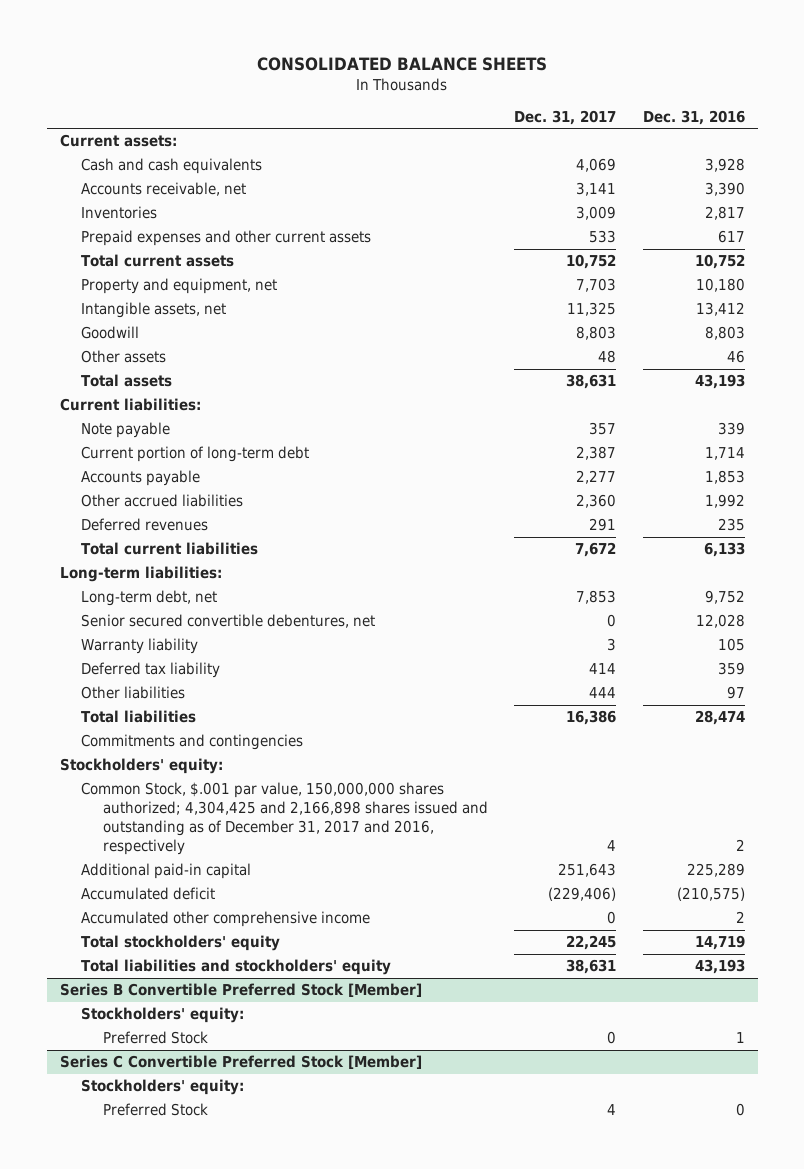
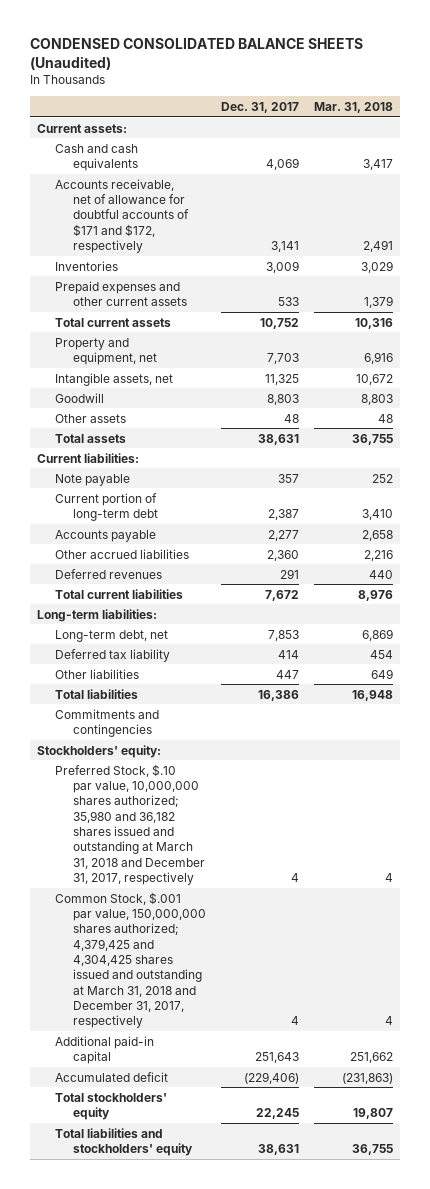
- CONSOLIDATED BALANCE SHEETS
+ CONDENSED CONSOLIDATED BALANCE SHEETS (Unaudited)
- | Dec. 31, 2017 | Dec. 31, 2016
+ | Dec. 31, 2017 | Mar. 31, 2018
- Accounts receivable, net | 3,141 | 3,390
+ Accounts receivable, net of allowance for doubtful accounts of $171 and $172, respectively | 3,141 | 2,491
- Senior secured convertible debentures, net | 0 | 12,028
- Warranty liability | 3 | 105
- Other liabilities | 444 | 97
+ Other liabilities | 447 | 649
- Common Stock, $.001 par value, 150,000,000 shares authorized; 4,304,425 and 2,166,898 shares issued and outstanding as of December 31, 2017 and 2016, respectively | 4 | 2
+ Preferred Stock, $.10 par value, 10,000,000 shares authorized; 35,980 and 36,182 shares issued and outstanding at March 31, 2018 and December 31, 2017, respectively | 4 | 4
+ Common Stock, $.001 par value, 150,000,000 shares authorized; 4,379,425 and 4,304,425 shares issued and outstanding at March 31, 2018 and December 31, 2017, respectively | 4 | 4
- Accumulated other comprehensive income | 0 | 2
- Series B Convertible Preferred Stock [Member]
- Stockholders' equity:
- Preferred Stock | 0 | 1
- Series C Convertible Preferred Stock [Member]
- Stockholders' equity:
- Preferred Stock | 4 | 0

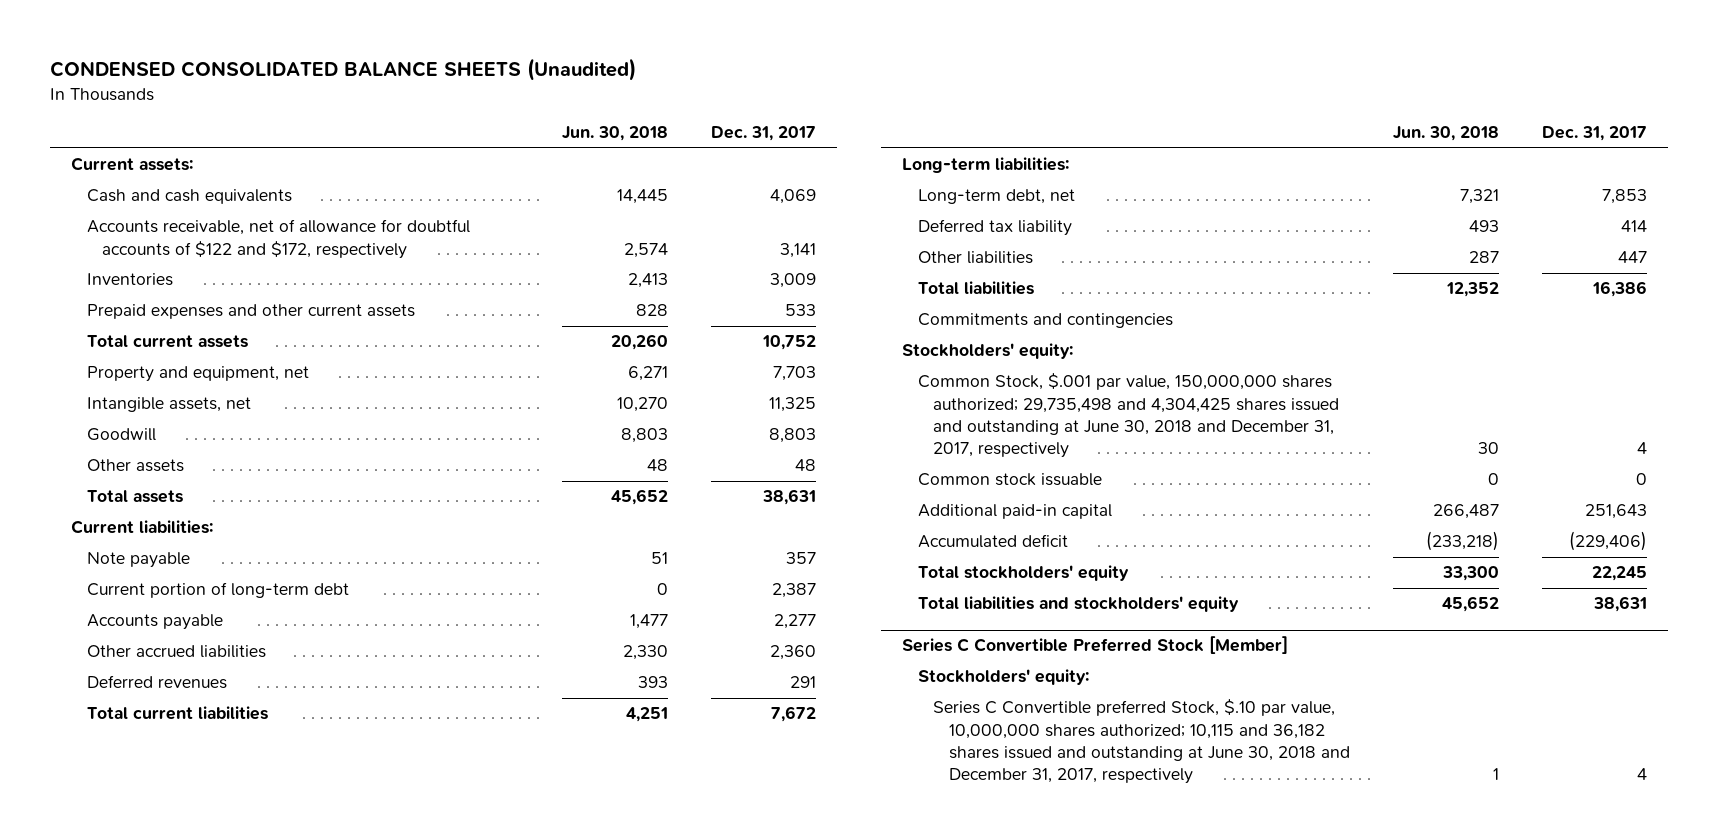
- | Dec. 31, 2017 | Mar. 31, 2018
+ | Jun. 30, 2018 | Dec. 31, 2017
- Accounts receivable, net of allowance for doubtful accounts of $171 and $172, respectively | 3,141 | 2,491
+ Accounts receivable, net of allowance for doubtful accounts of $122 and $172, respectively | 2,574 | 3,141
- Preferred Stock, $.10 par value, 10,000,000 shares authorized; 35,980 and 36,182 shares issued and outstanding at March 31, 2018 and December 31, 2017, respectively | 4 | 4
- Common Stock, $.001 par value, 150,000,000 shares authorized; 4,379,425 and 4,304,425 shares issued and outstanding at March 31, 2018 and December 31, 2017, respectively | 4 | 4
+ Common Stock, $.001 par value, 150,000,000 shares authorized; 29,735,498 and 4,304,425 shares issued and outstanding at June 30, 2018 and December 31, 2017, respectively | 30 | 4
+ Common stock issuable | 0 | 0
+ Series C Convertible Preferred Stock [Member]
+ Stockholders' equity:
+ Series C Convertible preferred Stock, $.10 par value, 10,000,000 shares authorized; 10,115 and 36,182 shares issued and outstanding at June 30, 2018 and December 31, 2017, respectively | 1 | 4

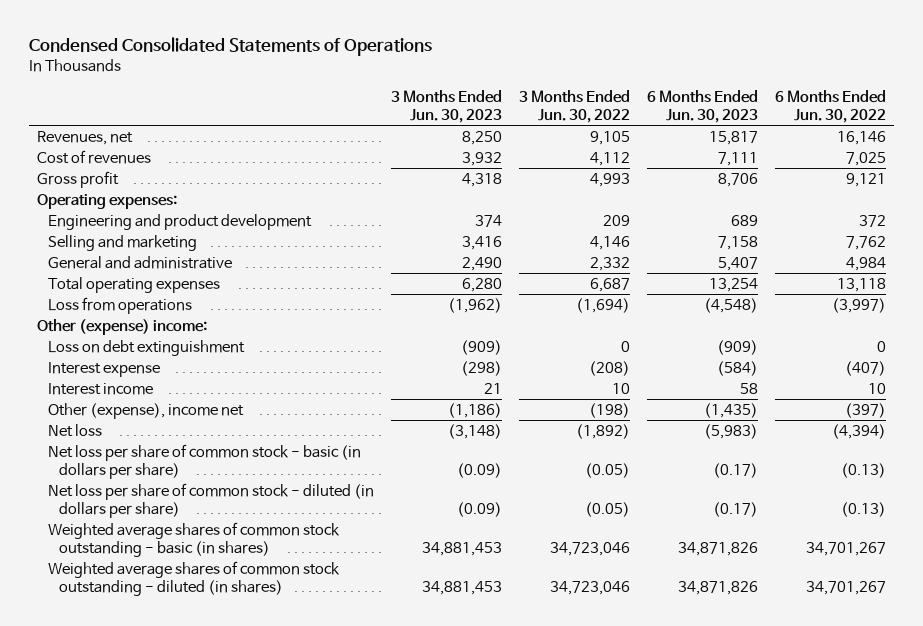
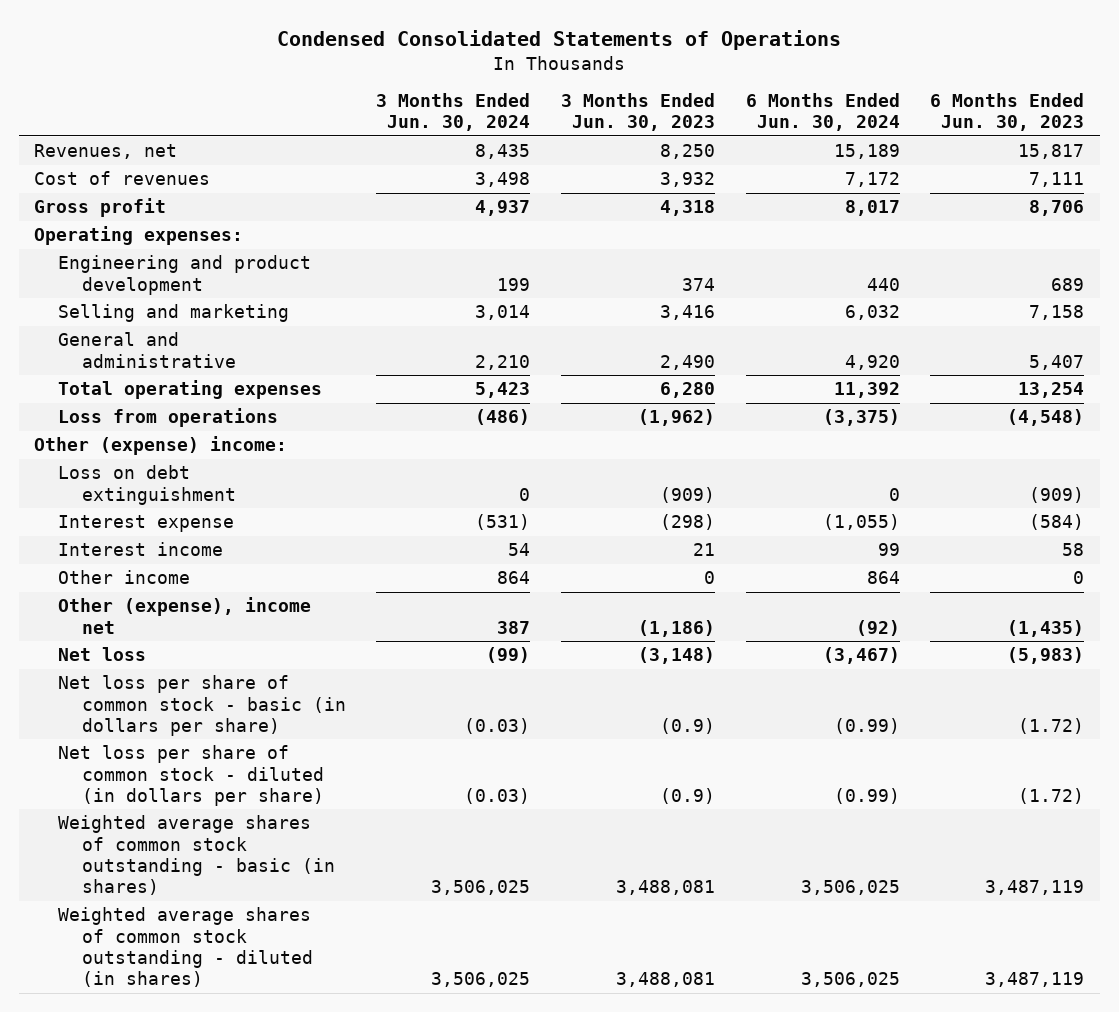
- | 3 Months Ended Jun. 30, 2023 | 3 Months Ended Jun. 30, 2022 | 6 Months Ended Jun. 30, 2023 | 6 Months Ended Jun. 30, 2022
+ | 3 Months Ended Jun. 30, 2024 | 3 Months Ended Jun. 30, 2023 | 6 Months Ended Jun. 30, 2024 | 6 Months Ended Jun. 30, 2023
+ Other income | 864 | 0 | 864 | 0
- Net loss per share of common stock - basic (in dollars per share) | (0.09) | (0.05) | (0.17) | (0.13)
- Net loss per share of common stock - diluted (in dollars per share) | (0.09) | (0.05) | (0.17) | (0.13)
- Weighted average shares of common stock outstanding - basic (in shares) | 34,881,453 | 34,723,046 | 34,871,826 | 34,701,267
- Weighted average shares of common stock outstanding - diluted (in shares) | 34,881,453 | 34,723,046 | 34,871,826 | 34,701,267
+ Net loss per share of common stock - basic (in dollars per share) | (0.03) | (0.9) | (0.99) | (1.72)
+ Net loss per share of common stock - diluted (in dollars per share) | (0.03) | (0.9) | (0.99) | (1.72)
+ Weighted average shares of common stock outstanding - basic (in shares) | 3,506,025 | 3,488,081 | 3,506,025 | 3,487,119
+ Weighted average shares of common stock outstanding - diluted (in shares) | 3,506,025 | 3,488,081 | 3,506,025 | 3,487,119

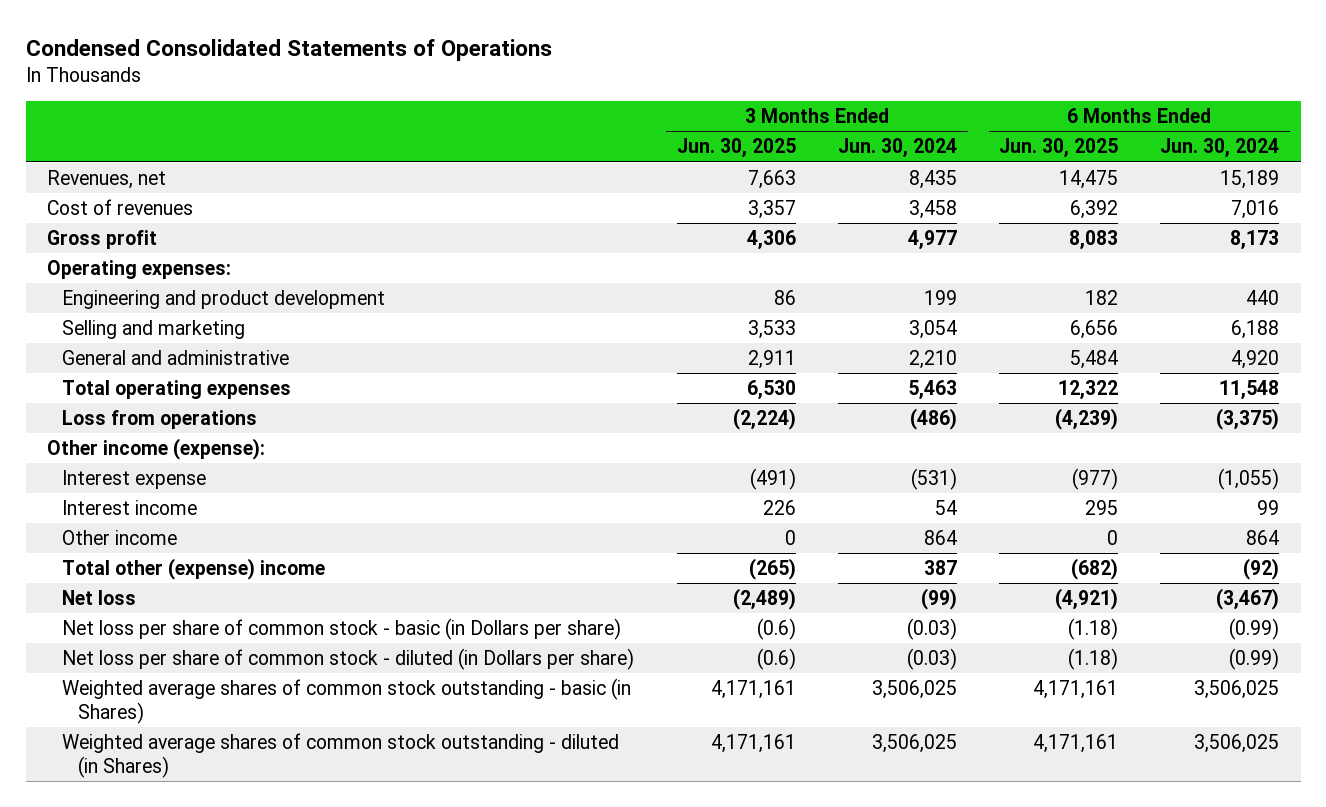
- | 3 Months Ended Jun. 30, 2024 | 3 Months Ended Jun. 30, 2023 | 6 Months Ended Jun. 30, 2024 | 6 Months Ended Jun. 30, 2023
+ | 3 Months Ended Jun. 30, 2025 | 3 Months Ended Jun. 30, 2024 | 6 Months Ended Jun. 30, 2025 | 6 Months Ended Jun. 30, 2024
- Cost of revenues | 3,498 | 3,932 | 7,172 | 7,111
- Gross profit | 4,937 | 4,318 | 8,017 | 8,706
+ Cost of revenues | 3,357 | 3,458 | 6,392 | 7,016
+ Gross profit | 4,306 | 4,977 | 8,083 | 8,173
- Selling and marketing | 3,014 | 3,416 | 6,032 | 7,158
+ Selling and marketing | 3,533 | 3,054 | 6,656 | 6,188
- Total operating expenses | 5,423 | 6,280 | 11,392 | 13,254
+ Total operating expenses | 6,530 | 5,463 | 12,322 | 11,548
- Other (expense) income:
- Loss on debt extinguishment | 0 | (909) | 0 | (909)
+ Other income (expense):
- Other (expense), income net | 387 | (1,186) | (92) | (1,435)
+ Total other (expense) income | (265) | 387 | (682) | (92)
- Net loss per share of common stock - basic (in dollars per share) | (0.03) | (0.9) | (0.99) | (1.72)
- Net loss per share of common stock - diluted (in dollars per share) | (0.03) | (0.9) | (0.99) | (1.72)
- Weighted average shares of common stock outstanding - basic (in shares) | 3,506,025 | 3,488,081 | 3,506,025 | 3,487,119
- Weighted average shares of common stock outstanding - diluted (in shares) | 3,506,025 | 3,488,081 | 3,506,025 | 3,487,119
+ Net loss per share of common stock - basic (in Dollars per share) | (0.6) | (0.03) | (1.18) | (0.99)
+ Net loss per share of common stock - diluted (in Dollars per share) | (0.6) | (0.03) | (1.18) | (0.99)
+ Weighted average shares of common stock outstanding - basic (in Shares) | 4,171,161 | 3,506,025 | 4,171,161 | 3,506,025
+ Weighted average shares of common stock outstanding - diluted (in Shares) | 4,171,161 | 3,506,025 | 4,171,161 | 3,506,025

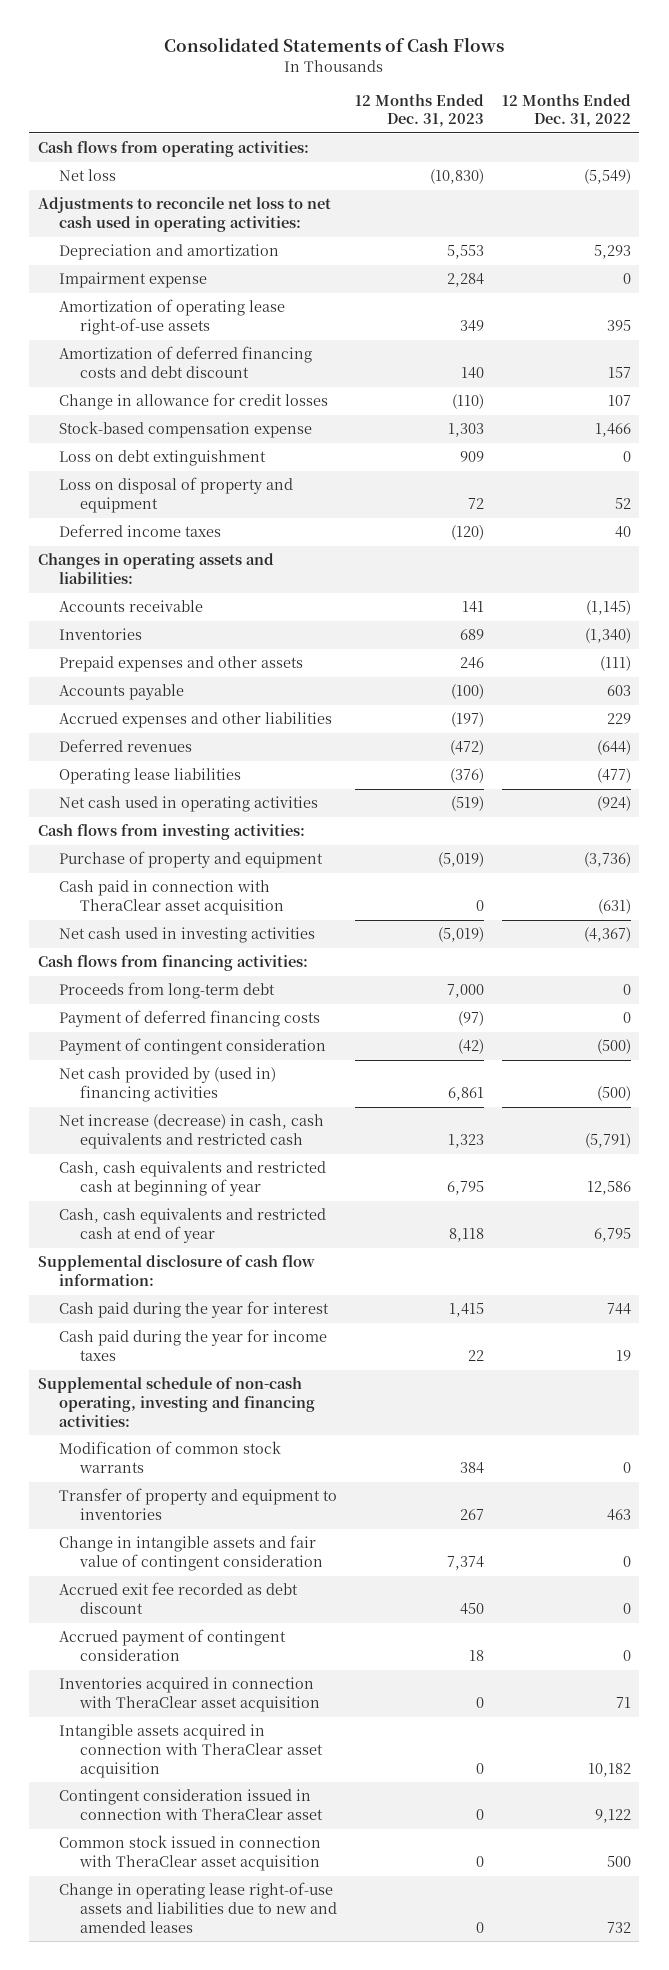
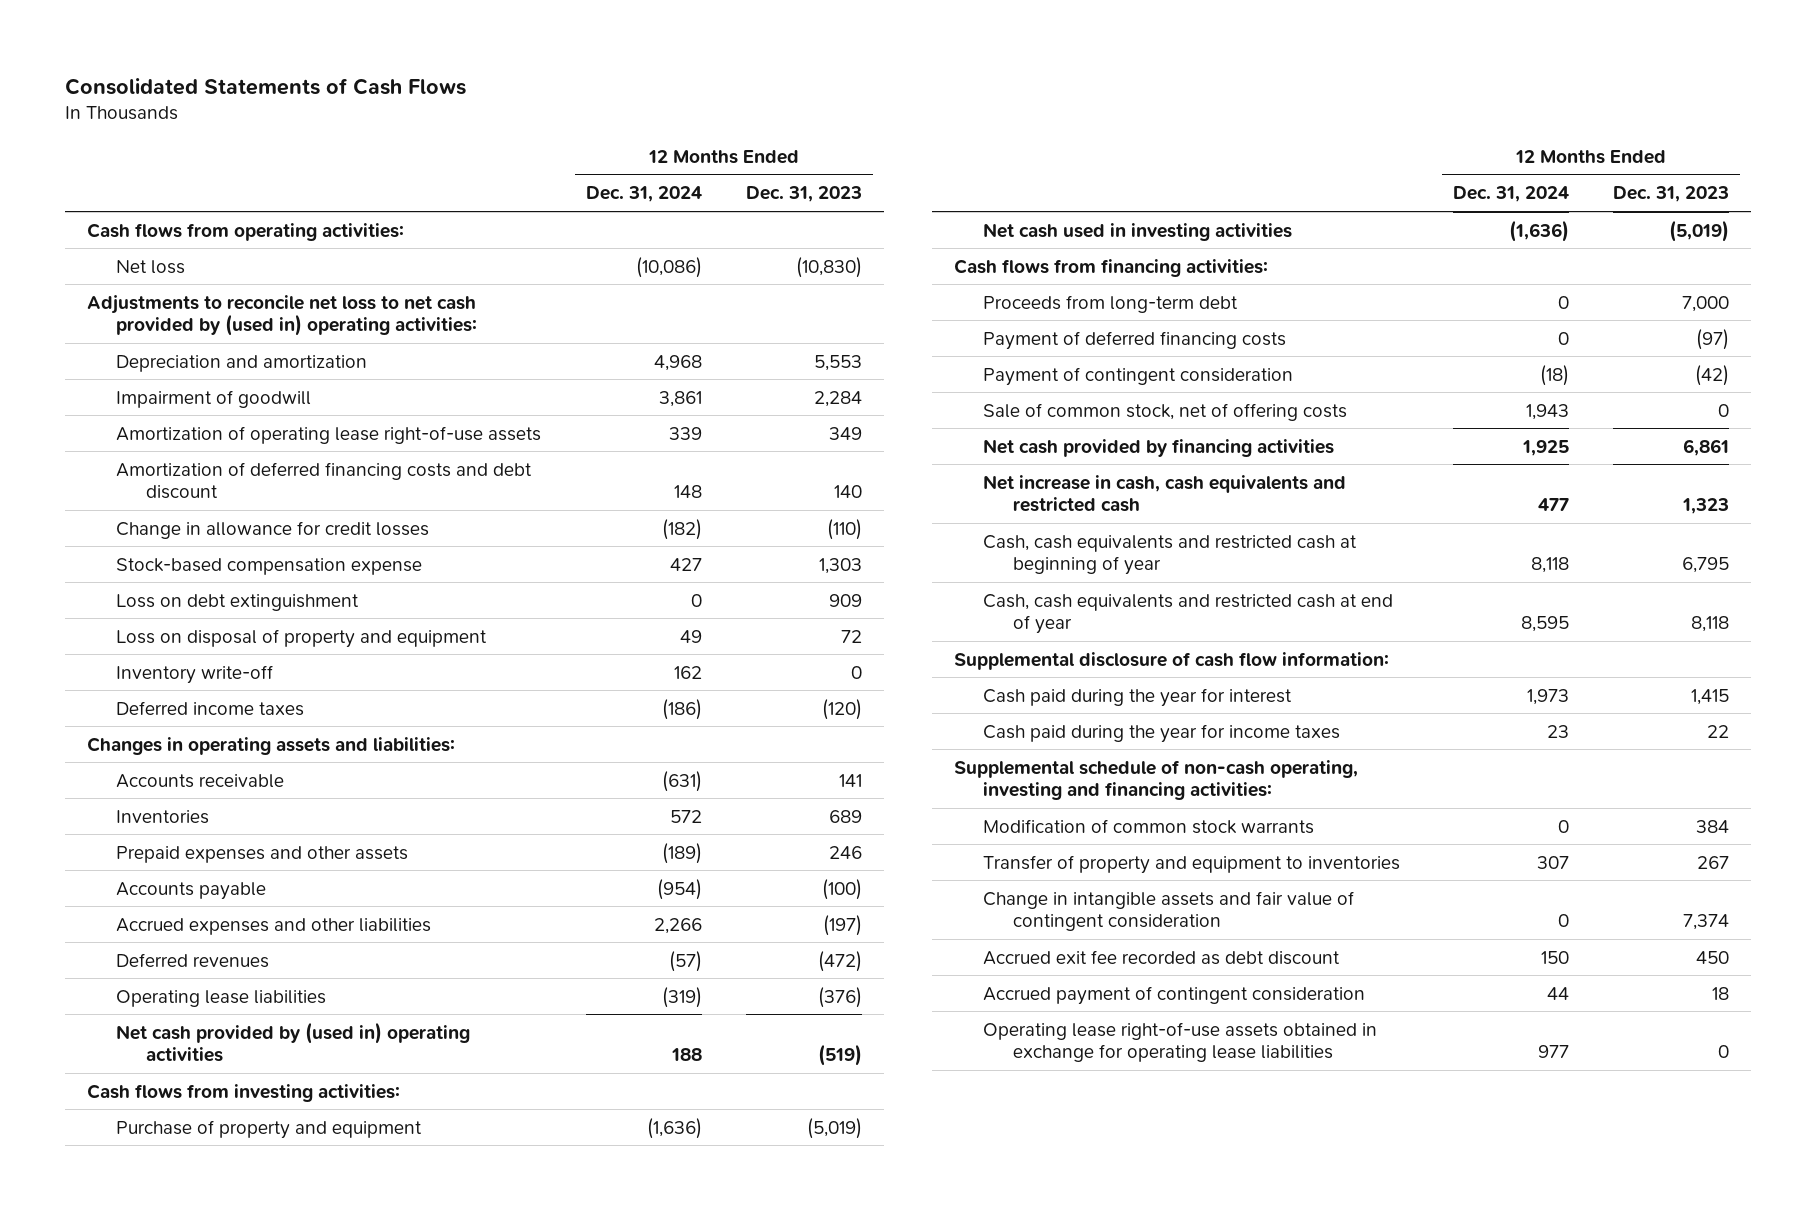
- | 12 Months Ended Dec. 31, 2023 | 12 Months Ended Dec. 31, 2022
+ | 12 Months Ended Dec. 31, 2024 | 12 Months Ended Dec. 31, 2023
- Adjustments to reconcile net loss to net cash used in operating activities:
+ Adjustments to reconcile net loss to net cash provided by (used in) operating activities:
- Impairment expense | 2,284 | 0
+ Impairment of goodwill | 3,861 | 2,284
+ Inventory write-off | 162 | 0
- Net cash used in operating activities | (519) | (924)
+ Net cash provided by (used in) operating activities | 188 | (519)
- Cash paid in connection with TheraClear asset acquisition | 0 | (631)
- Net cash provided by (used in) financing activities | 6,861 | (500)
- Net increase (decrease) in cash, cash equivalents and restricted cash | 1,323 | (5,791)
+ Sale of common stock, net of offering costs | 1,943 | 0
+ Net cash provided by financing activities | 1,925 | 6,861
+ Net increase in cash, cash equivalents and restricted cash | 477 | 1,323
- Inventories acquired in connection with TheraClear asset acquisition | 0 | 71
- Intangible assets acquired in connection with TheraClear asset acquisition | 0 | 10,182
- Contingent consideration issued in connection with TheraClear asset | 0 | 9,122
- Common stock issued in connection with TheraClear asset acquisition | 0 | 500
- Change in operating lease right-of-use assets and liabilities due to new and amended leases | 0 | 732
+ Operating lease right-of-use assets obtained in exchange for operating lease liabilities | 977 | 0

